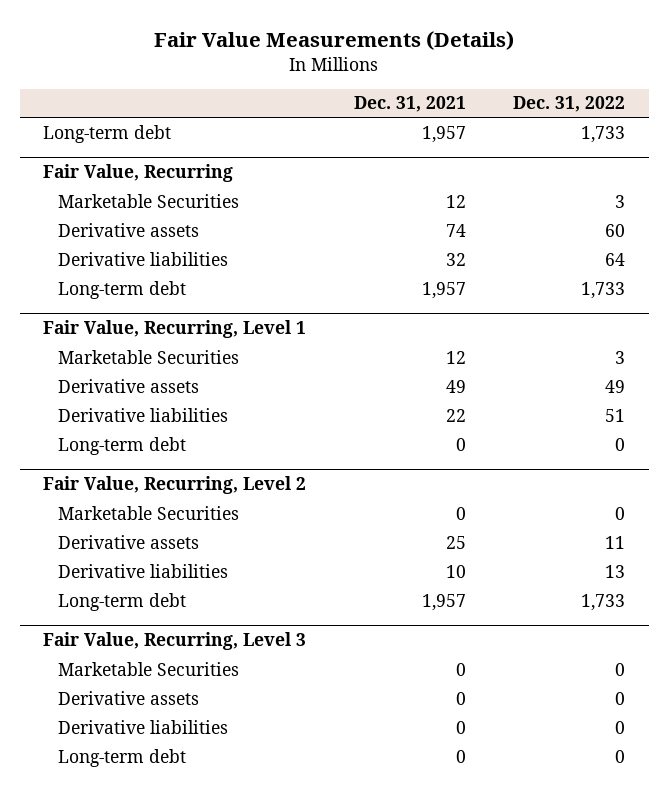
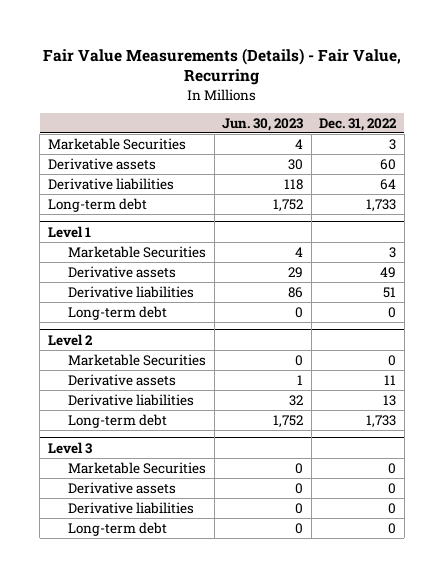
- Fair Value Measurements (Details)
+ Fair Value Measurements (Details) - Fair Value, Recurring
- | Dec. 31, 2021 | Dec. 31, 2022
+ | Jun. 30, 2023 | Dec. 31, 2022
- Long-term debt | 1,957 | 1,733
- Fair Value, Recurring
- Fair Value, Recurring, Level 1
+ Level 1
- Fair Value, Recurring, Level 2
+ Level 2
- Fair Value, Recurring, Level 3
+ Level 3

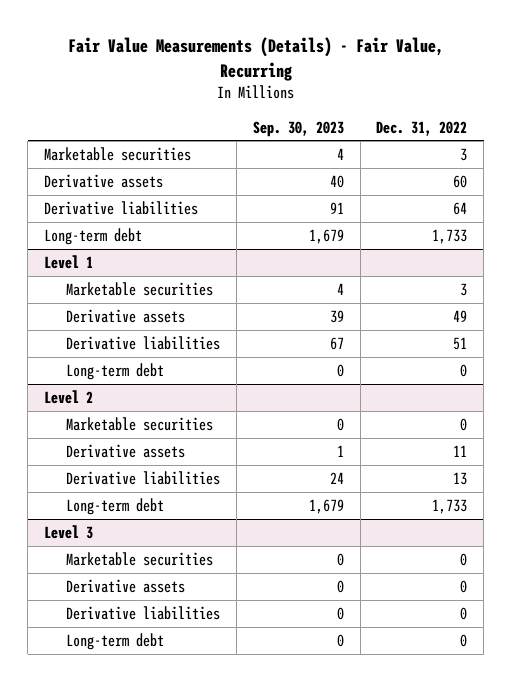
- | Jun. 30, 2023 | Dec. 31, 2022
+ | Sep. 30, 2023 | Dec. 31, 2022
- Marketable Securities | 4 | 3
+ Marketable securities | 4 | 3
@ Level 1
- Marketable Securities | 4 | 3
+ Marketable securities | 4 | 3
@ Level 2
- Marketable Securities | 0 | 0
+ Marketable securities | 0 | 0
@ Level 3
- Marketable Securities | 0 | 0
+ Marketable securities | 0 | 0

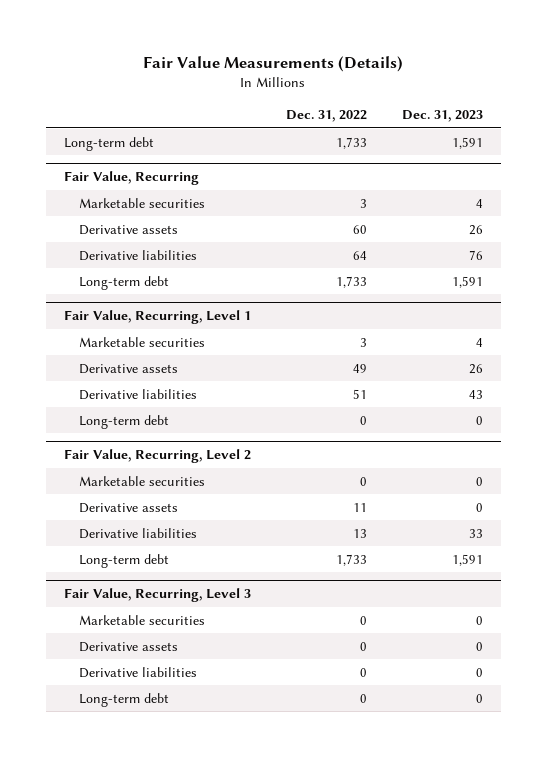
- Fair Value Measurements (Details) - Fair Value, Recurring
+ Fair Value Measurements (Details)
- | Sep. 30, 2023 | Dec. 31, 2022
+ | Dec. 31, 2022 | Dec. 31, 2023
+ Long-term debt | 1,733 | 1,591
+ Fair Value, Recurring
- Level 1
+ Fair Value, Recurring, Level 1
- Level 2
+ Fair Value, Recurring, Level 2
- Level 3
+ Fair Value, Recurring, Level 3

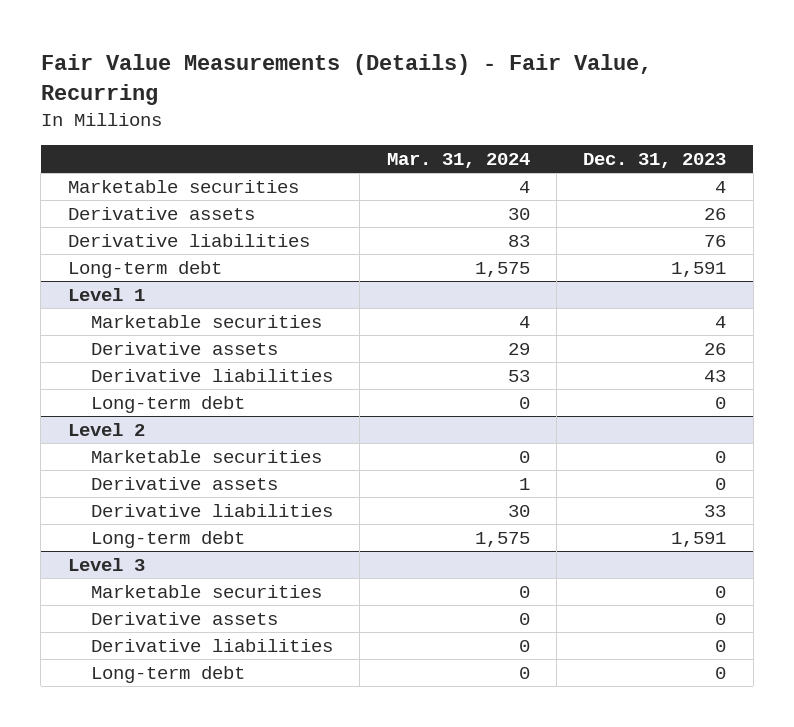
- Fair Value Measurements (Details)
+ Fair Value Measurements (Details) - Fair Value, Recurring
- | Dec. 31, 2022 | Dec. 31, 2023
+ | Mar. 31, 2024 | Dec. 31, 2023
- Long-term debt | 1,733 | 1,591
- Fair Value, Recurring
- Fair Value, Recurring, Level 1
+ Level 1
- Fair Value, Recurring, Level 2
+ Level 2
- Fair Value, Recurring, Level 3
+ Level 3

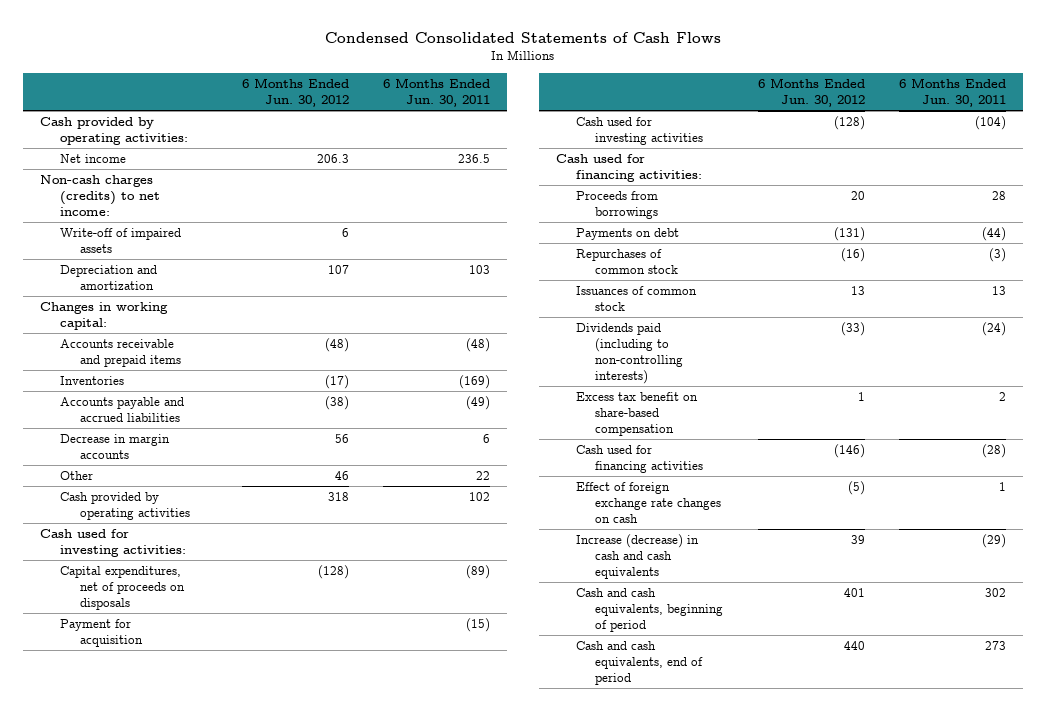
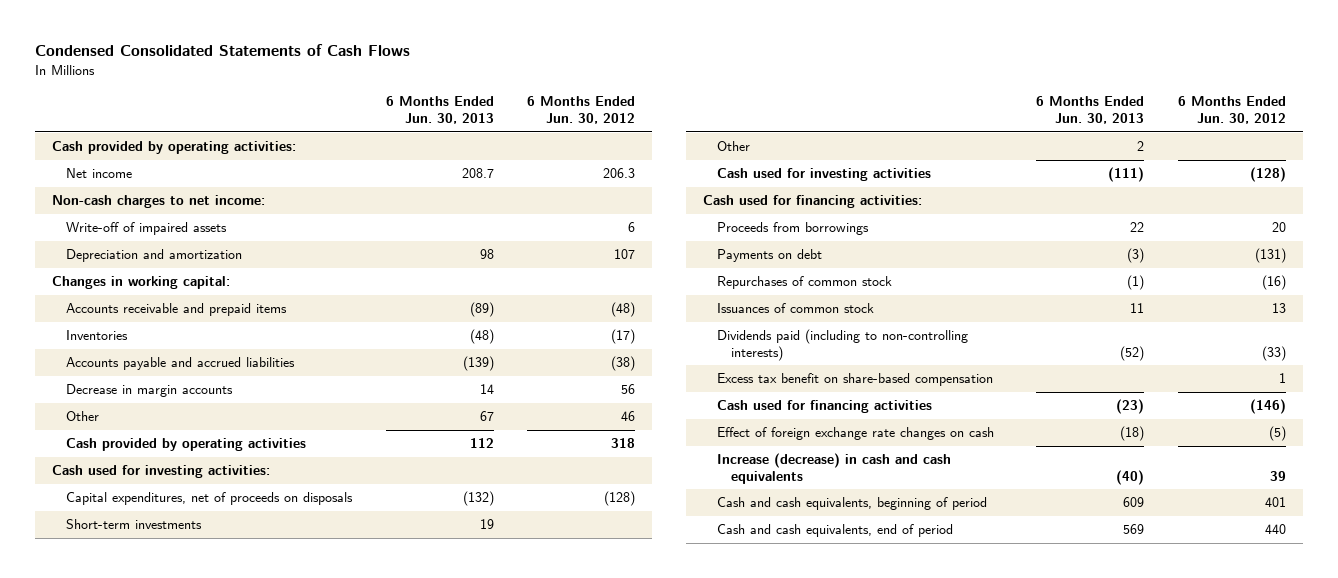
- | 6 Months Ended Jun. 30, 2012 | 6 Months Ended Jun. 30, 2011
+ | 6 Months Ended Jun. 30, 2013 | 6 Months Ended Jun. 30, 2012
- Non-cash charges (credits) to net income:
+ Non-cash charges to net income:
- Payment for acquisition | | (15)
+ Short-term investments | 19 |
+ Other | 2 |

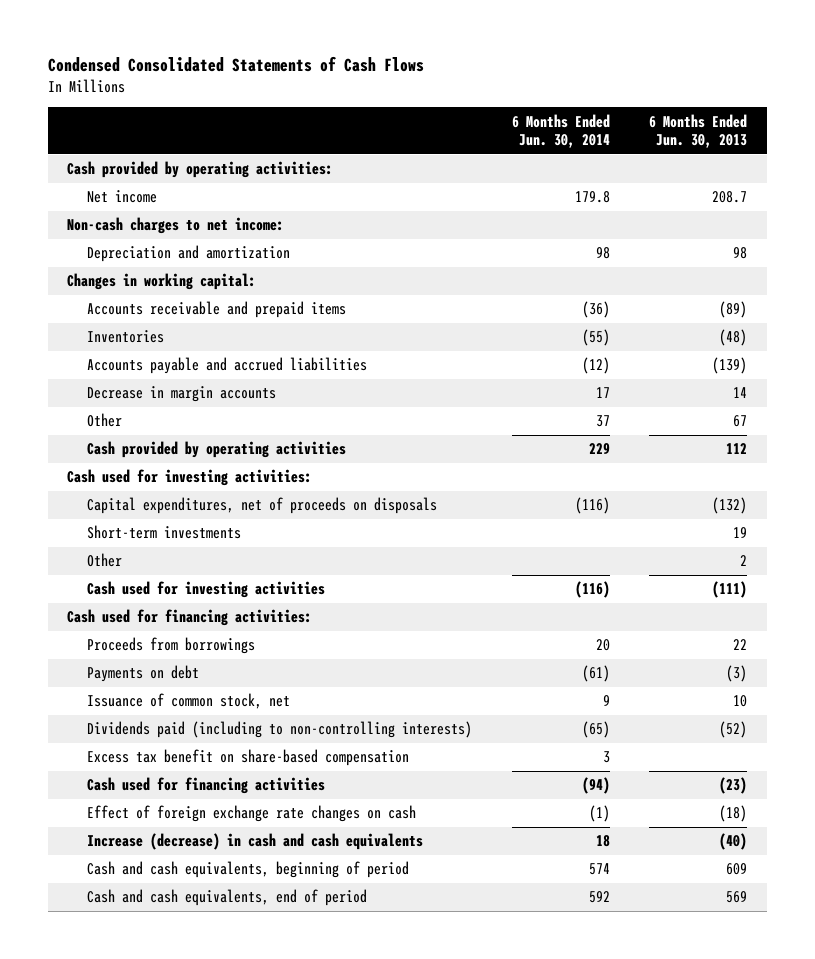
- | 6 Months Ended Jun. 30, 2013 | 6 Months Ended Jun. 30, 2012
+ | 6 Months Ended Jun. 30, 2014 | 6 Months Ended Jun. 30, 2013
- Write-off of impaired assets | | 6
- Repurchases of common stock | (1) | (16)
- Issuances of common stock | 11 | 13
+ Issuance of common stock, net | 9 | 10

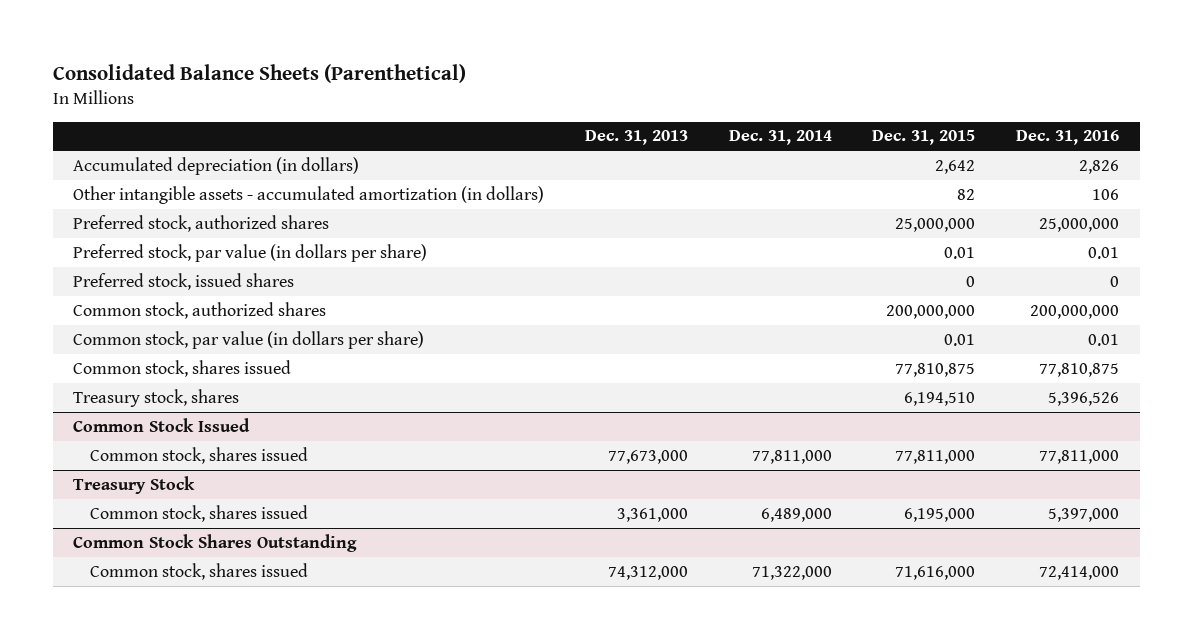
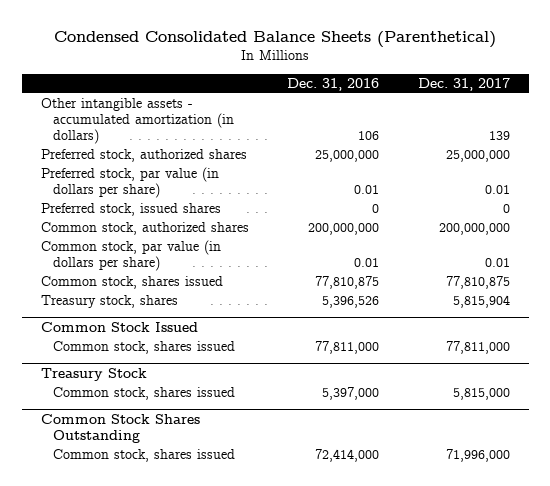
- Consolidated Balance Sheets (Parenthetical)
+ Condensed Consolidated Balance Sheets (Parenthetical)
- | Dec. 31, 2013 | Dec. 31, 2014 | Dec. 31, 2015 | Dec. 31, 2016
+ | Dec. 31, 2016 | Dec. 31, 2017
- Accumulated depreciation (in dollars) | | | 2,642 | 2,826

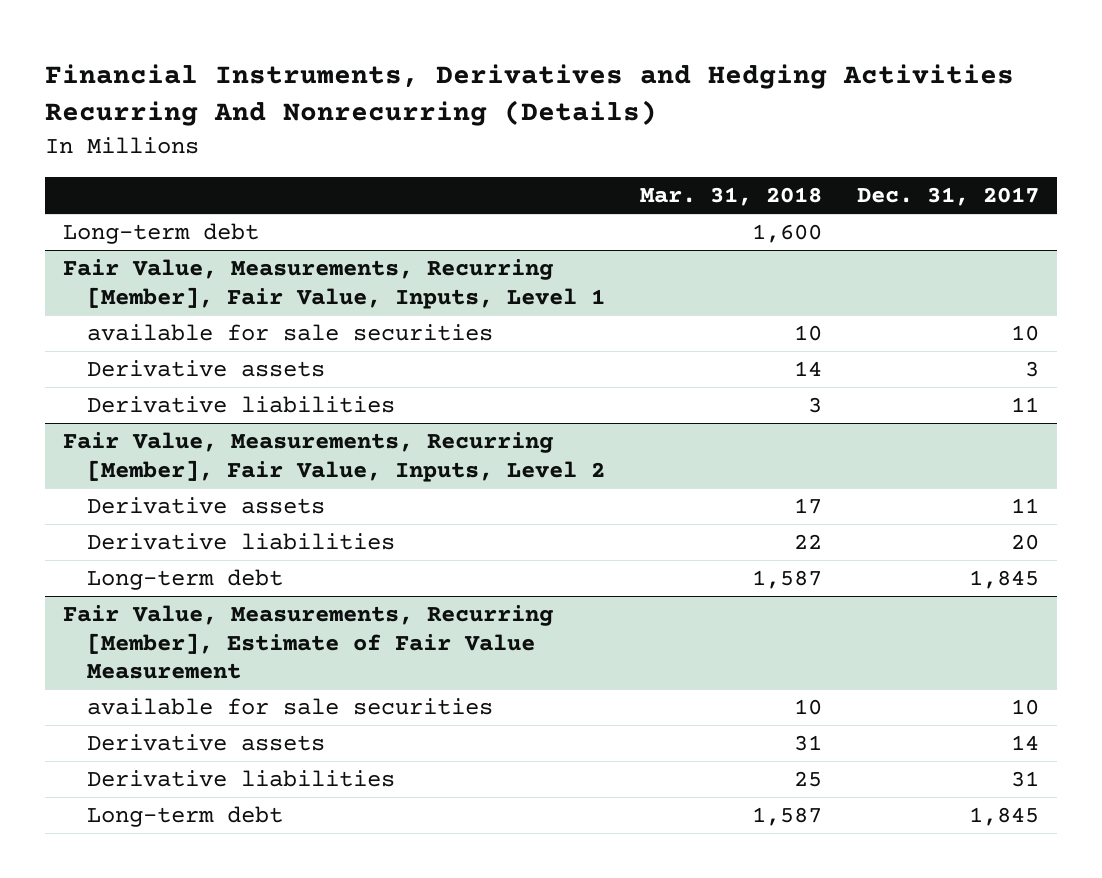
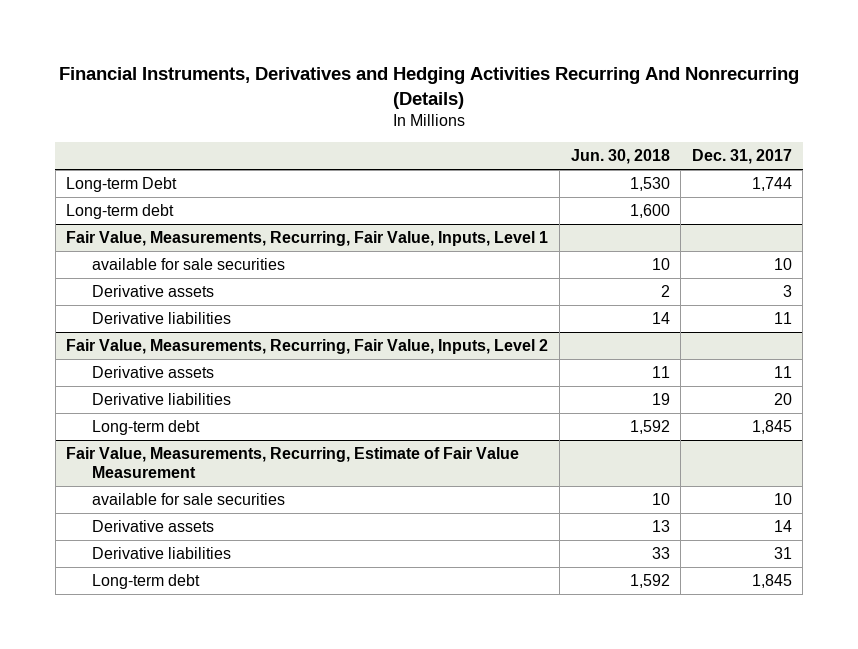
- | Mar. 31, 2018 | Dec. 31, 2017
+ | Jun. 30, 2018 | Dec. 31, 2017
+ Long-term Debt | 1,530 | 1,744
- Fair Value, Measurements, Recurring [Member], Fair Value, Inputs, Level 1
+ Fair Value, Measurements, Recurring, Fair Value, Inputs, Level 1
- Fair Value, Measurements, Recurring [Member], Fair Value, Inputs, Level 2
+ Fair Value, Measurements, Recurring, Fair Value, Inputs, Level 2
- Fair Value, Measurements, Recurring [Member], Estimate of Fair Value Measurement
+ Fair Value, Measurements, Recurring, Estimate of Fair Value Measurement

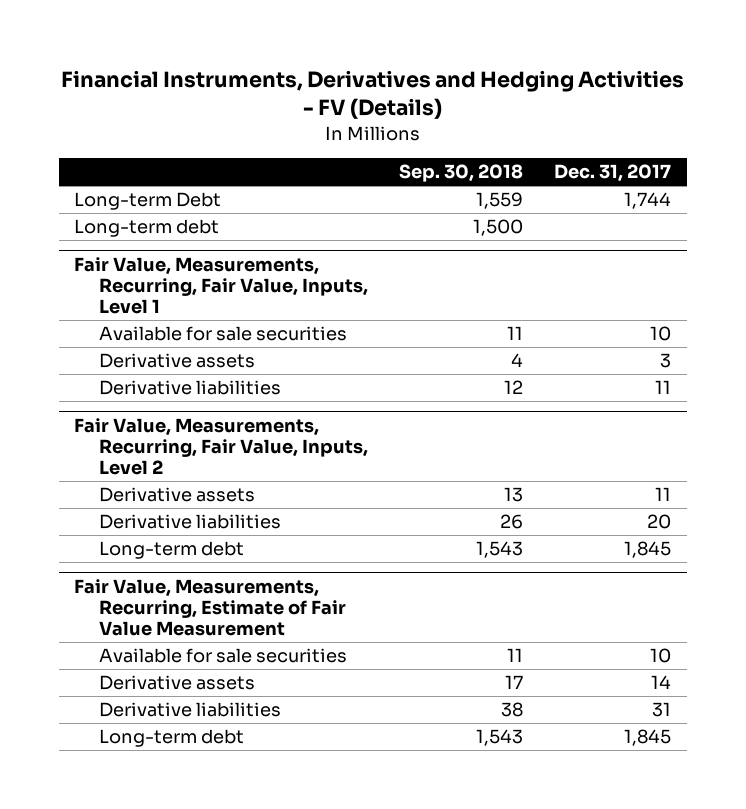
- Financial Instruments, Derivatives and Hedging Activities Recurring And Nonrecurring (Details)
+ Financial Instruments, Derivatives and Hedging Activities - FV (Details)
- | Jun. 30, 2018 | Dec. 31, 2017
+ | Sep. 30, 2018 | Dec. 31, 2017
@ Fair Value, Measurements, Recurring, Fair Value, Inputs, Level 1
- available for sale securities | 10 | 10
+ Available for sale securities | 11 | 10
@ Fair Value, Measurements, Recurring, Estimate of Fair Value Measurement
- available for sale securities | 10 | 10
+ Available for sale securities | 11 | 10

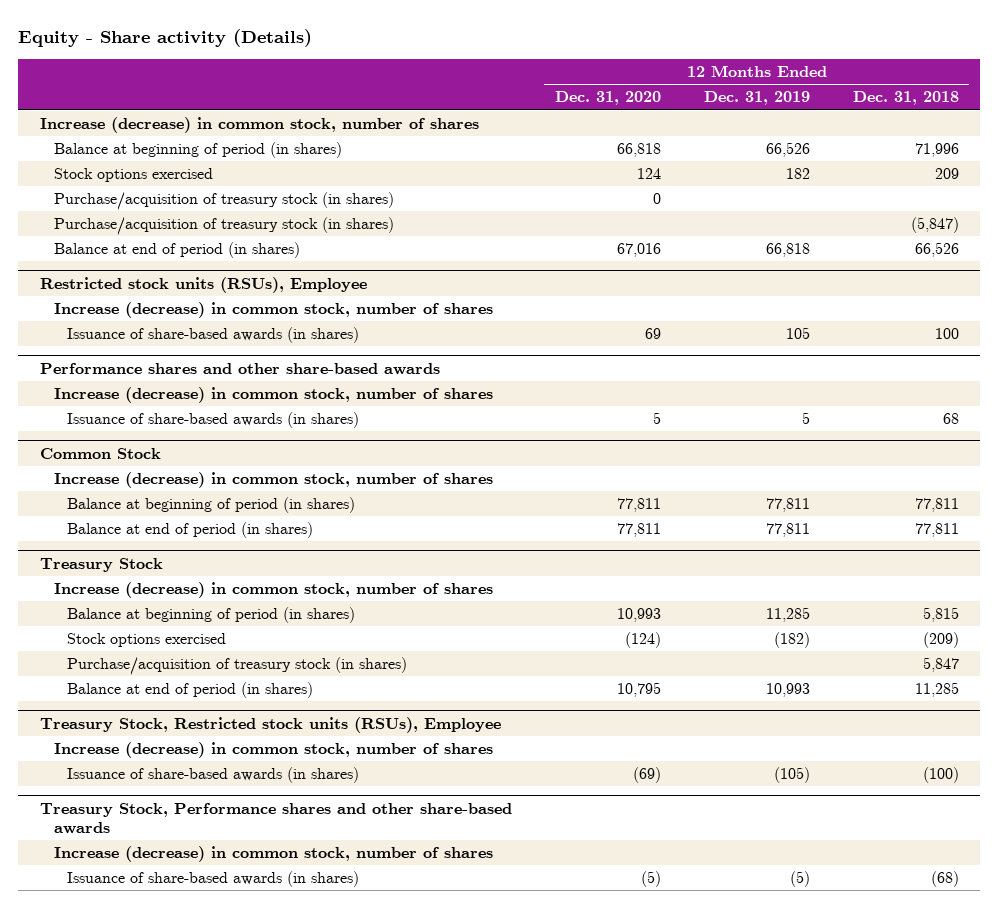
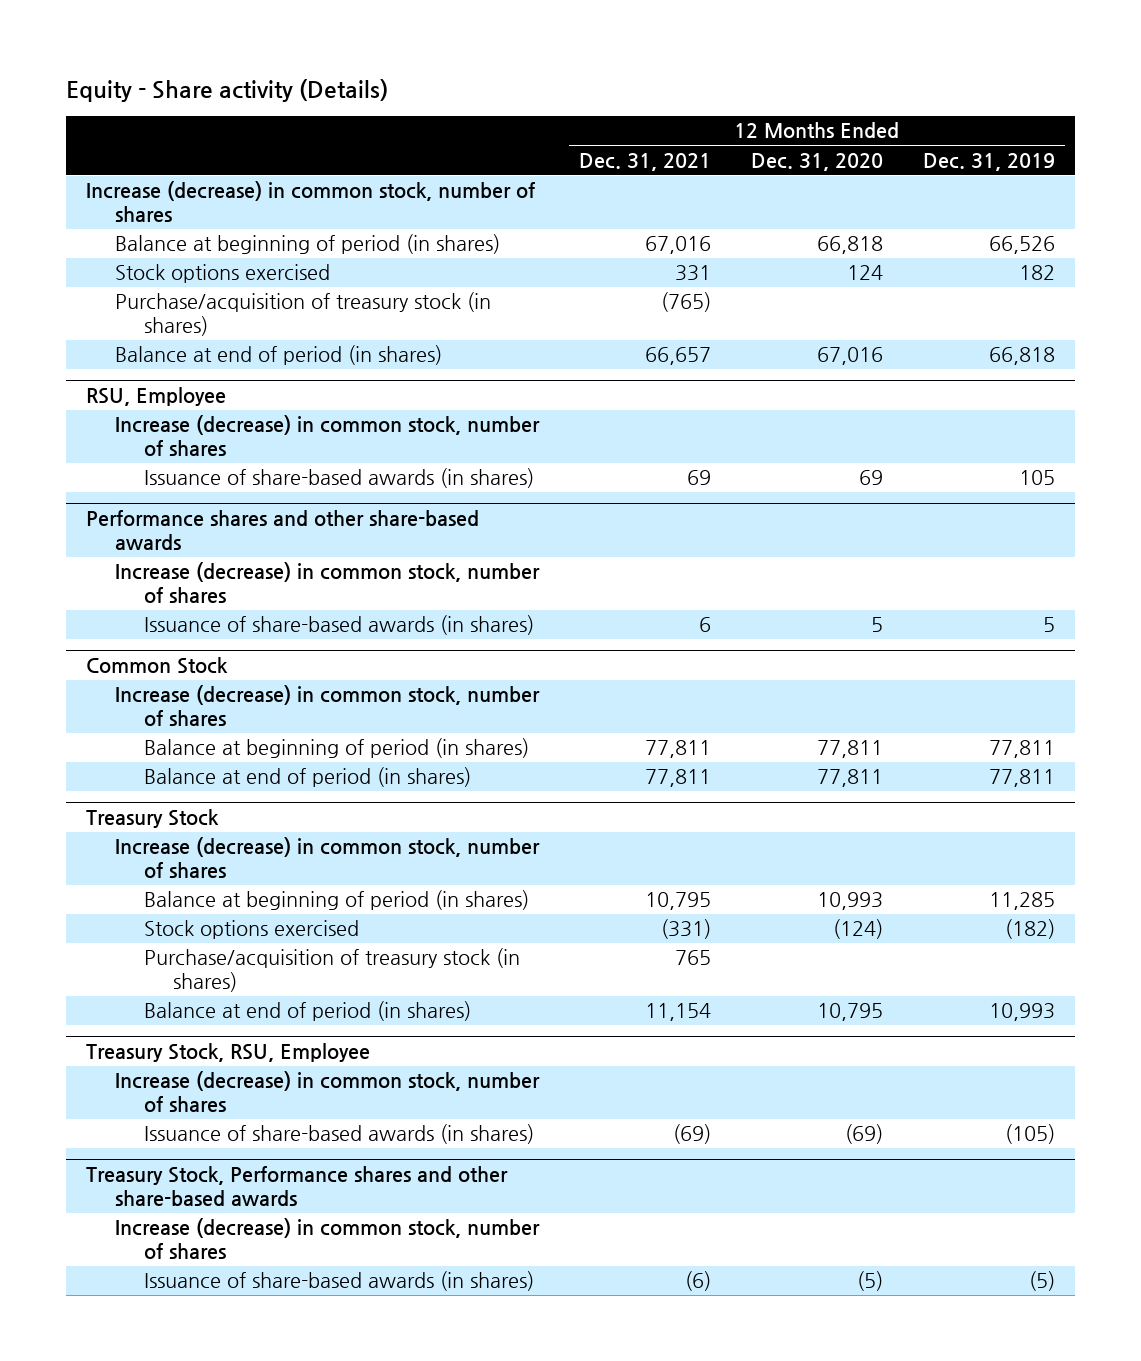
- | 12 Months Ended Dec. 31, 2020 | 12 Months Ended Dec. 31, 2019 | 12 Months Ended Dec. 31, 2018
+ | 12 Months Ended Dec. 31, 2021 | 12 Months Ended Dec. 31, 2020 | 12 Months Ended Dec. 31, 2019
- Purchase/acquisition of treasury stock (in shares) | 0 | |
- Restricted stock units (RSUs), Employee
+ RSU, Employee
- Treasury Stock, Restricted stock units (RSUs), Employee
+ Treasury Stock, RSU, Employee

